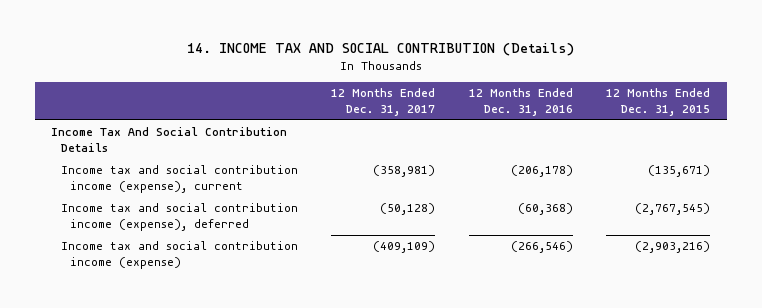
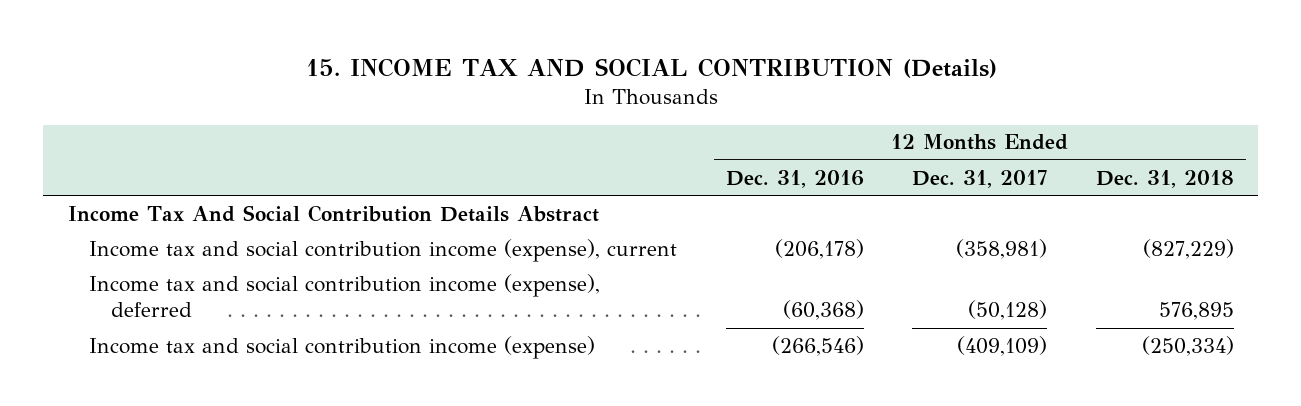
- 14. INCOME TAX AND SOCIAL CONTRIBUTION (Details)
+ 15. INCOME TAX AND SOCIAL CONTRIBUTION (Details)
- | 12 Months Ended Dec. 31, 2017 | 12 Months Ended Dec. 31, 2016 | 12 Months Ended Dec. 31, 2015
+ | 12 Months Ended Dec. 31, 2016 | 12 Months Ended Dec. 31, 2017 | 12 Months Ended Dec. 31, 2018
- Income Tax And Social Contribution Details
+ Income Tax And Social Contribution Details Abstract

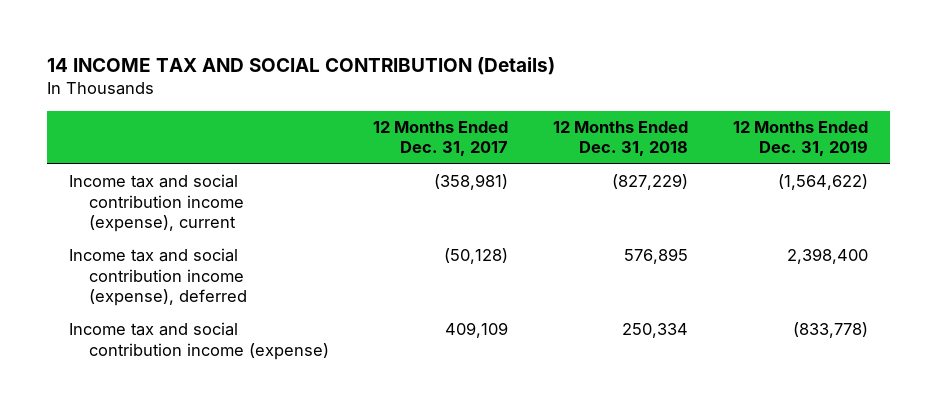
- 15. INCOME TAX AND SOCIAL CONTRIBUTION (Details)
+ 14 INCOME TAX AND SOCIAL CONTRIBUTION (Details)
- | 12 Months Ended Dec. 31, 2016 | 12 Months Ended Dec. 31, 2017 | 12 Months Ended Dec. 31, 2018
+ | 12 Months Ended Dec. 31, 2017 | 12 Months Ended Dec. 31, 2018 | 12 Months Ended Dec. 31, 2019
- Income Tax And Social Contribution Details Abstract
- Income tax and social contribution income (expense) | (266,546) | (409,109) | (250,334)
+ Income tax and social contribution income (expense) | 409,109 | 250,334 | (833,778)

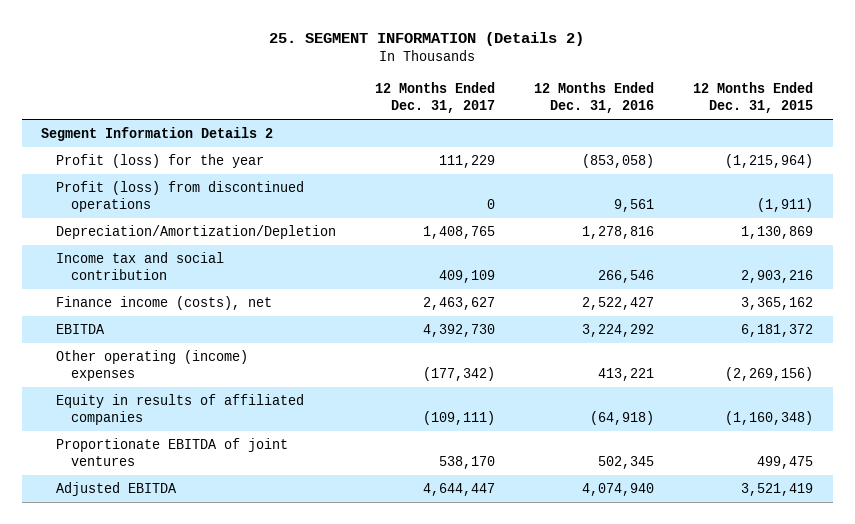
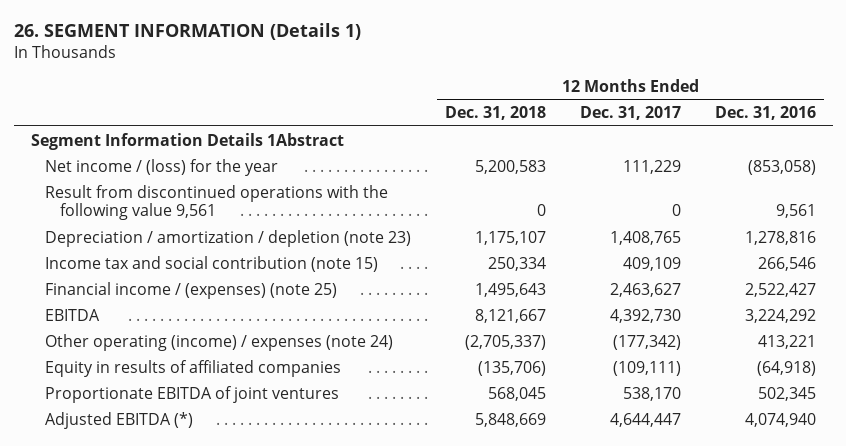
- 25. SEGMENT INFORMATION (Details 2)
+ 26. SEGMENT INFORMATION (Details 1)
- | 12 Months Ended Dec. 31, 2017 | 12 Months Ended Dec. 31, 2016 | 12 Months Ended Dec. 31, 2015
+ | 12 Months Ended Dec. 31, 2018 | 12 Months Ended Dec. 31, 2017 | 12 Months Ended Dec. 31, 2016
- Segment Information Details 2
- Profit (loss) for the year | 111,229 | (853,058) | (1,215,964)
- Profit (loss) from discontinued operations | 0 | 9,561 | (1,911)
- Depreciation/Amortization/Depletion | 1,408,765 | 1,278,816 | 1,130,869
- Income tax and social contribution | 409,109 | 266,546 | 2,903,216
- Finance income (costs), net | 2,463,627 | 2,522,427 | 3,365,162
+ Segment Information Details 1Abstract
+ Net income / (loss) for the year | 5,200,583 | 111,229 | (853,058)
+ Result from discontinued operations with the following value 9,561 | 0 | 0 | 9,561
+ Depreciation / amortization / depletion (note 23) | 1,175,107 | 1,408,765 | 1,278,816
+ Income tax and social contribution (note 15) | 250,334 | 409,109 | 266,546
+ Financial income / (expenses) (note 25) | 1,495,643 | 2,463,627 | 2,522,427
- Other operating (income) expenses | (177,342) | 413,221 | (2,269,156)
+ Other operating (income) / expenses (note 24) | (2,705,337) | (177,342) | 413,221
- Adjusted EBITDA | 4,644,447 | 4,074,940 | 3,521,419
+ Adjusted EBITDA (*) | 5,848,669 | 4,644,447 | 4,074,940

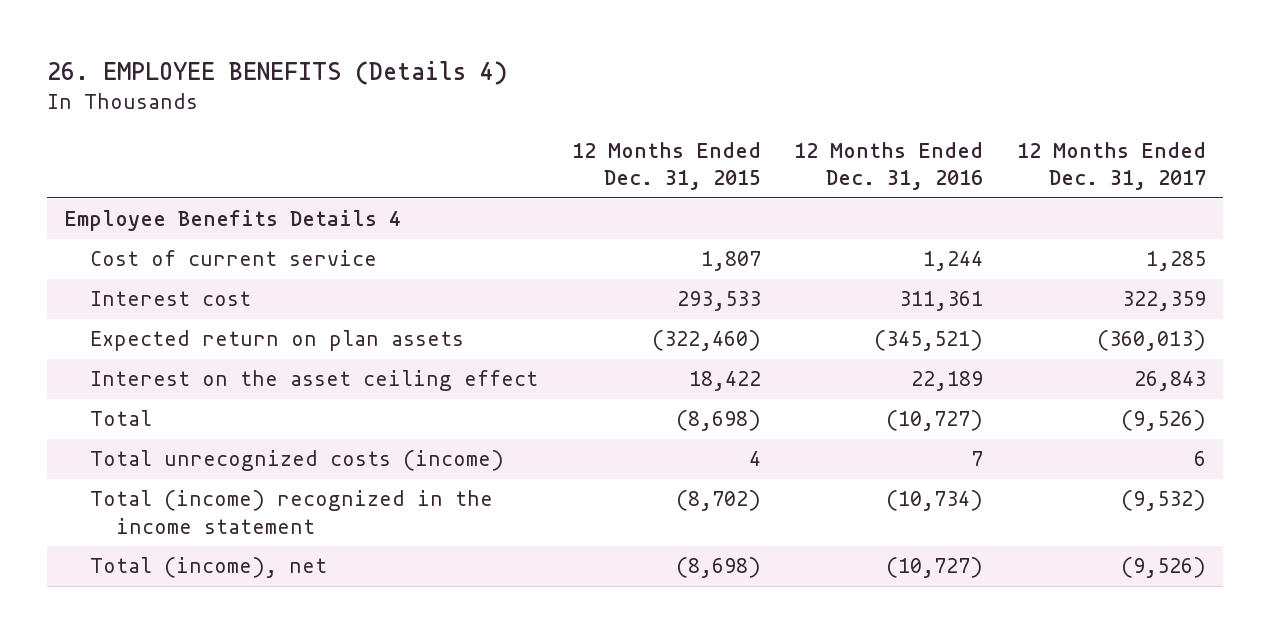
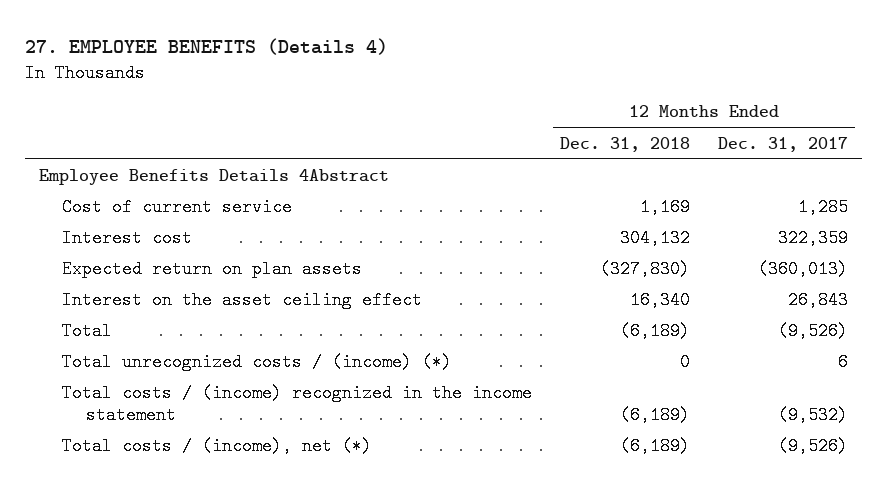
- 26. EMPLOYEE BENEFITS (Details 4)
+ 27. EMPLOYEE BENEFITS (Details 4)
- | 12 Months Ended Dec. 31, 2015 | 12 Months Ended Dec. 31, 2016 | 12 Months Ended Dec. 31, 2017
+ | 12 Months Ended Dec. 31, 2018 | 12 Months Ended Dec. 31, 2017
- Employee Benefits Details 4
+ Employee Benefits Details 4Abstract
- Total unrecognized costs (income) | 4 | 7 | 6
- Total (income) recognized in the income statement | (8,702) | (10,734) | (9,532)
- Total (income), net | (8,698) | (10,727) | (9,526)
+ Total unrecognized costs / (income) (*) | 0 | 6
+ Total costs / (income) recognized in the income statement | (6,189) | (9,532)
+ Total costs / (income), net (*) | (6,189) | (9,526)

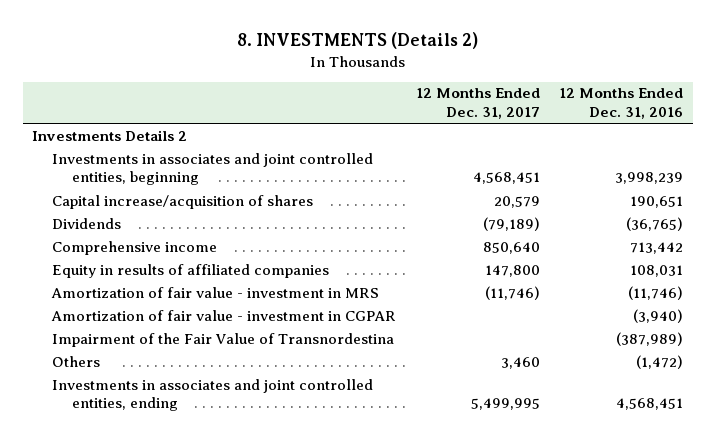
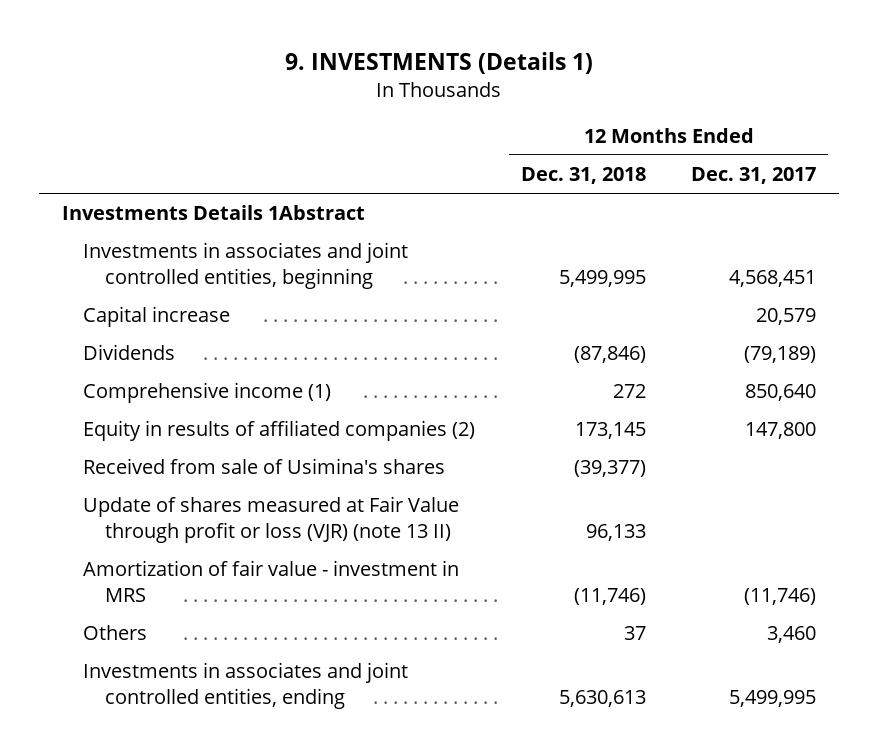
- 8. INVESTMENTS (Details 2)
+ 9. INVESTMENTS (Details 1)
- | 12 Months Ended Dec. 31, 2017 | 12 Months Ended Dec. 31, 2016
+ | 12 Months Ended Dec. 31, 2018 | 12 Months Ended Dec. 31, 2017
- Investments Details 2
+ Investments Details 1Abstract
- Capital increase/acquisition of shares | 20,579 | 190,651
+ Capital increase | | 20,579
- Comprehensive income | 850,640 | 713,442
- Equity in results of affiliated companies | 147,800 | 108,031
+ Comprehensive income (1) | 272 | 850,640
+ Equity in results of affiliated companies (2) | 173,145 | 147,800
+ Received from sale of Usimina's shares | (39,377) |
+ Update of shares measured at Fair Value through profit or loss (VJR) (note 13 II) | 96,133 |
- Amortization of fair value - investment in CGPAR | | (3,940)
- Impairment of the Fair Value of Transnordestina | | (387,989)

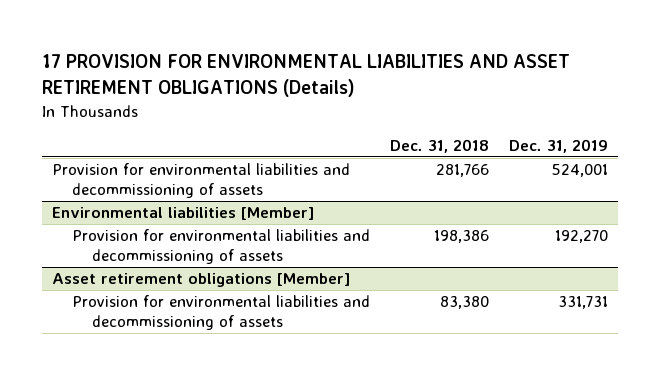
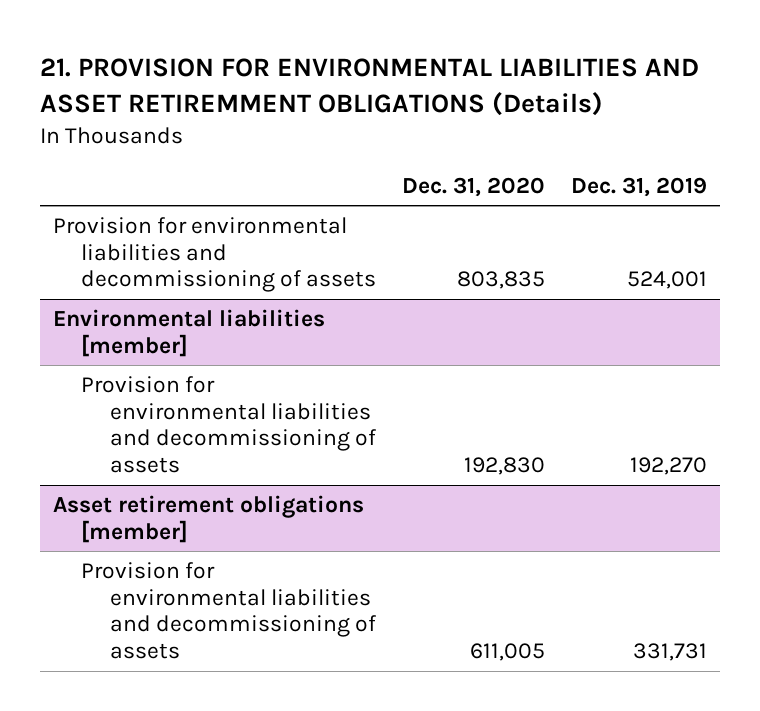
- 17 PROVISION FOR ENVIRONMENTAL LIABILITIES AND ASSET RETIREMENT OBLIGATIONS (Details)
+ 21. PROVISION FOR ENVIRONMENTAL LIABILITIES AND ASSET RETIREMMENT OBLIGATIONS (Details)
- | Dec. 31, 2018 | Dec. 31, 2019
+ | Dec. 31, 2020 | Dec. 31, 2019
- Environmental liabilities [Member]
+ Environmental liabilities [member]
- Asset retirement obligations [Member]
+ Asset retirement obligations [member]

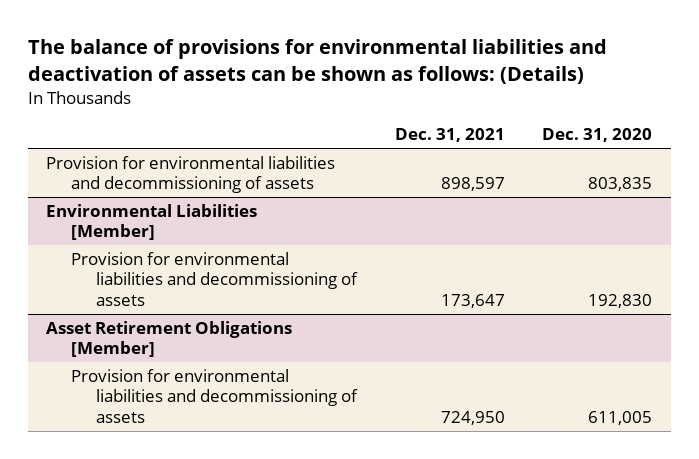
- 21. PROVISION FOR ENVIRONMENTAL LIABILITIES AND ASSET RETIREMMENT OBLIGATIONS (Details)
+ The balance of provisions for environmental liabilities and deactivation of assets can be shown as follows: (Details)
- | Dec. 31, 2020 | Dec. 31, 2019
+ | Dec. 31, 2021 | Dec. 31, 2020
- Environmental liabilities [member]
+ Environmental Liabilities [Member]
- Asset retirement obligations [member]
+ Asset Retirement Obligations [Member]

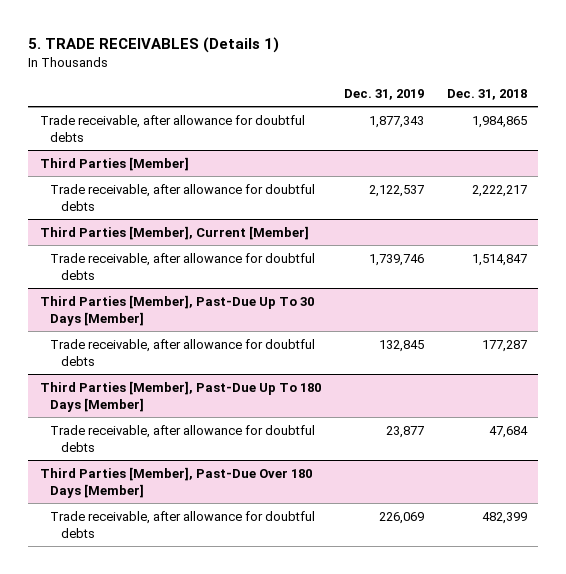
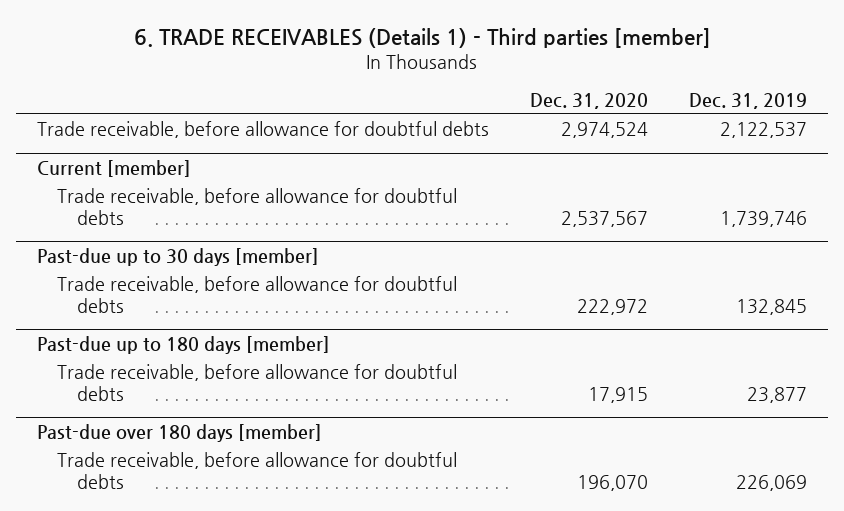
- 5. TRADE RECEIVABLES (Details 1)
+ 6. TRADE RECEIVABLES (Details 1) - Third parties [member]
- | Dec. 31, 2019 | Dec. 31, 2018
+ | Dec. 31, 2020 | Dec. 31, 2019
- Trade receivable, after allowance for doubtful debts | 1,877,343 | 1,984,865
- Third Parties [Member]
- Trade receivable, after allowance for doubtful debts | 2,122,537 | 2,222,217
- Third Parties [Member], Current [Member]
- Trade receivable, after allowance for doubtful debts | 1,739,746 | 1,514,847
- Third Parties [Member], Past-Due Up To 30 Days [Member]
- Trade receivable, after allowance for doubtful debts | 132,845 | 177,287
- Third Parties [Member], Past-Due Up To 180 Days [Member]
- Trade receivable, after allowance for doubtful debts | 23,877 | 47,684
- Third Parties [Member], Past-Due Over 180 Days [Member]
- Trade receivable, after allowance for doubtful debts | 226,069 | 482,399
+ Trade receivable, before allowance for doubtful debts | 2,974,524 | 2,122,537
+ Current [member]
+ Trade receivable, before allowance for doubtful debts | 2,537,567 | 1,739,746
+ Past-due up to 30 days [member]
+ Trade receivable, before allowance for doubtful debts | 222,972 | 132,845
+ Past-due up to 180 days [member]
+ Trade receivable, before allowance for doubtful debts | 17,915 | 23,877
+ Past-due over 180 days [member]
+ Trade receivable, before allowance for doubtful debts | 196,070 | 226,069

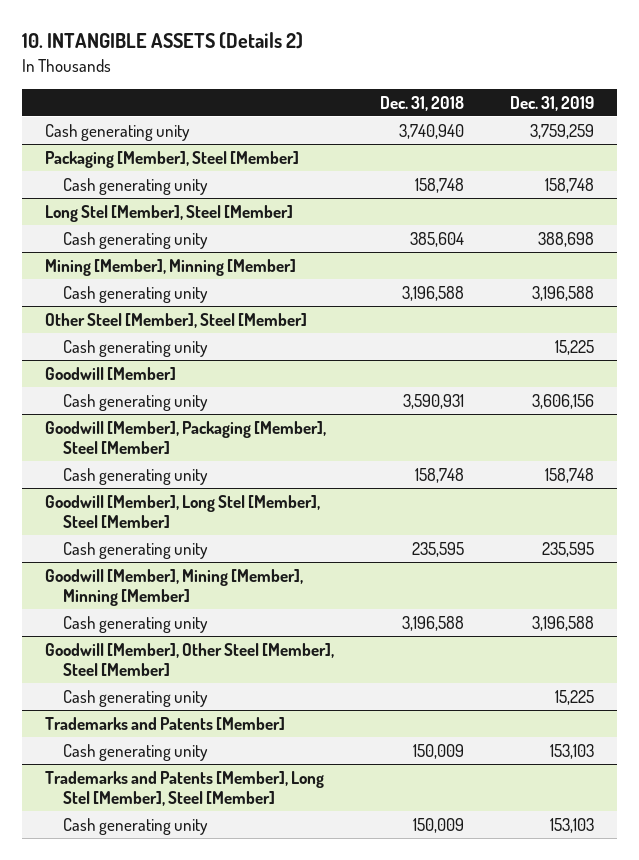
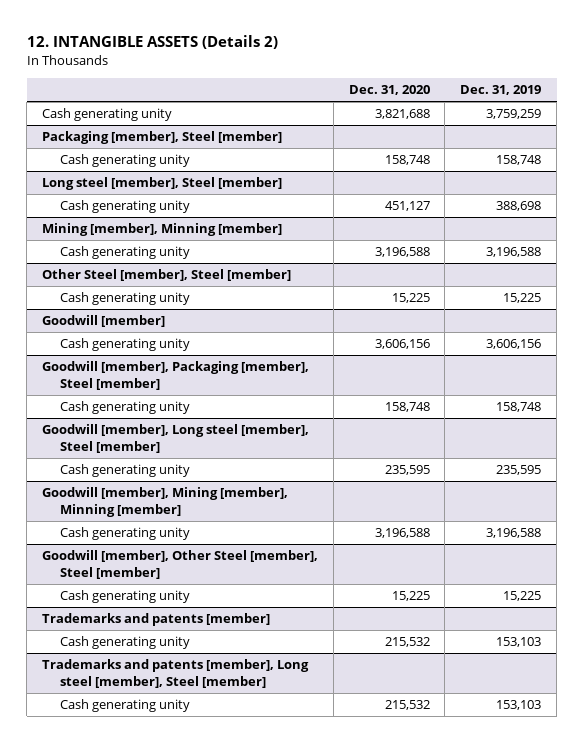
- 10. INTANGIBLE ASSETS (Details 2)
+ 12. INTANGIBLE ASSETS (Details 2)
- | Dec. 31, 2018 | Dec. 31, 2019
+ | Dec. 31, 2020 | Dec. 31, 2019
- Packaging [Member], Steel [Member]
+ Packaging [member], Steel [member]
- Long Stel [Member], Steel [Member]
+ Long steel [member], Steel [member]
- Mining [Member], Minning [Member]
+ Mining [member], Minning [member]
- Other Steel [Member], Steel [Member]
+ Other Steel [member], Steel [member]
- Goodwill [Member]
+ Goodwill [member]
- Goodwill [Member], Packaging [Member], Steel [Member]
+ Goodwill [member], Packaging [member], Steel [member]
- Goodwill [Member], Long Stel [Member], Steel [Member]
+ Goodwill [member], Long steel [member], Steel [member]
- Goodwill [Member], Mining [Member], Minning [Member]
+ Goodwill [member], Mining [member], Minning [member]
- Goodwill [Member], Other Steel [Member], Steel [Member]
+ Goodwill [member], Other Steel [member], Steel [member]
- Trademarks and Patents [Member]
+ Trademarks and patents [member]
- Trademarks and Patents [Member], Long Stel [Member], Steel [Member]
+ Trademarks and patents [member], Long steel [member], Steel [member]

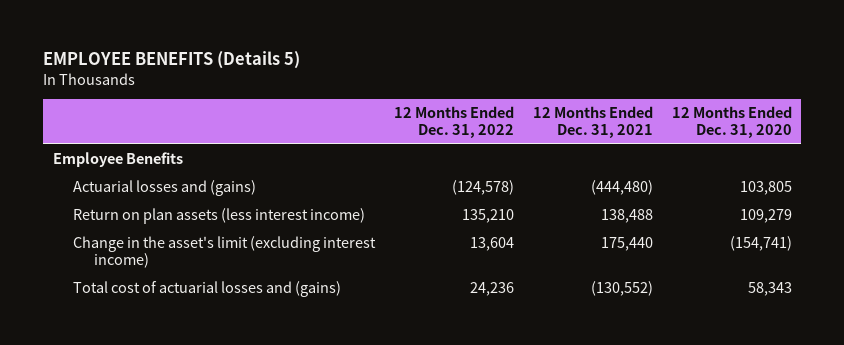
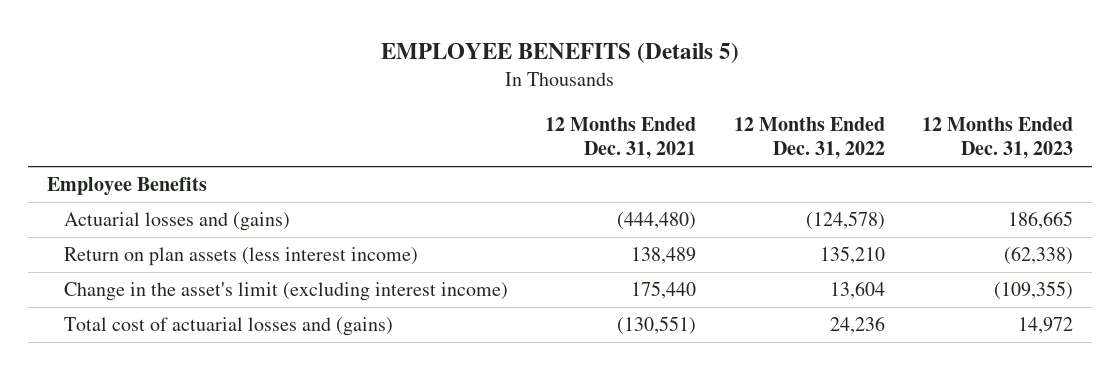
- | 12 Months Ended Dec. 31, 2022 | 12 Months Ended Dec. 31, 2021 | 12 Months Ended Dec. 31, 2020
+ | 12 Months Ended Dec. 31, 2021 | 12 Months Ended Dec. 31, 2022 | 12 Months Ended Dec. 31, 2023
- Return on plan assets (less interest income) | 135,210 | 138,488 | 109,279
+ Return on plan assets (less interest income) | 138,489 | 135,210 | (62,338)
- Total cost of actuarial losses and (gains) | 24,236 | (130,552) | 58,343
+ Total cost of actuarial losses and (gains) | (130,551) | 24,236 | 14,972

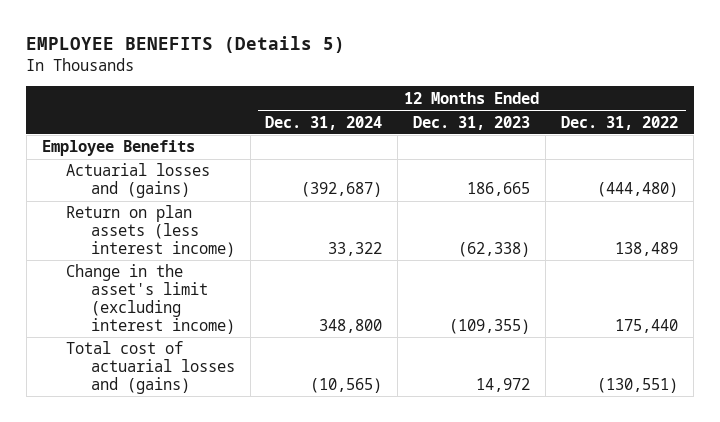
- | 12 Months Ended Dec. 31, 2021 | 12 Months Ended Dec. 31, 2022 | 12 Months Ended Dec. 31, 2023
+ | 12 Months Ended Dec. 31, 2024 | 12 Months Ended Dec. 31, 2023 | 12 Months Ended Dec. 31, 2022
- Actuarial losses and (gains) | (444,480) | (124,578) | 186,665
- Return on plan assets (less interest income) | 138,489 | 135,210 | (62,338)
- Change in the asset's limit (excluding interest income) | 175,440 | 13,604 | (109,355)
- Total cost of actuarial losses and (gains) | (130,551) | 24,236 | 14,972
+ Actuarial losses and (gains) | (392,687) | 186,665 | (444,480)
+ Return on plan assets (less interest income) | 33,322 | (62,338) | 138,489
+ Change in the asset's limit (excluding interest income) | 348,800 | (109,355) | 175,440
+ Total cost of actuarial losses and (gains) | (10,565) | 14,972 | (130,551)

